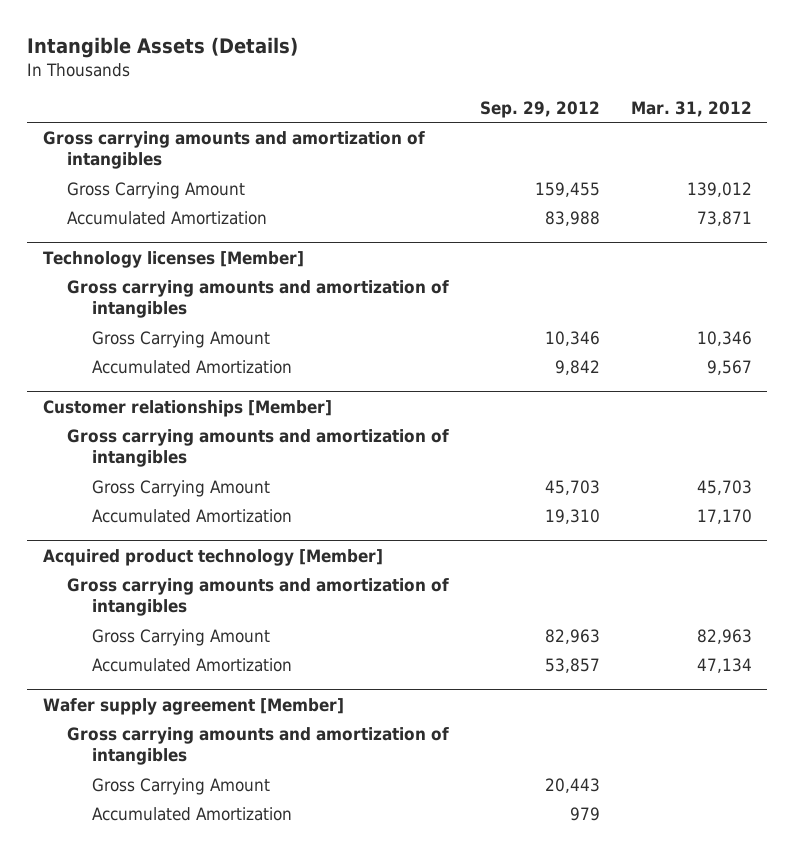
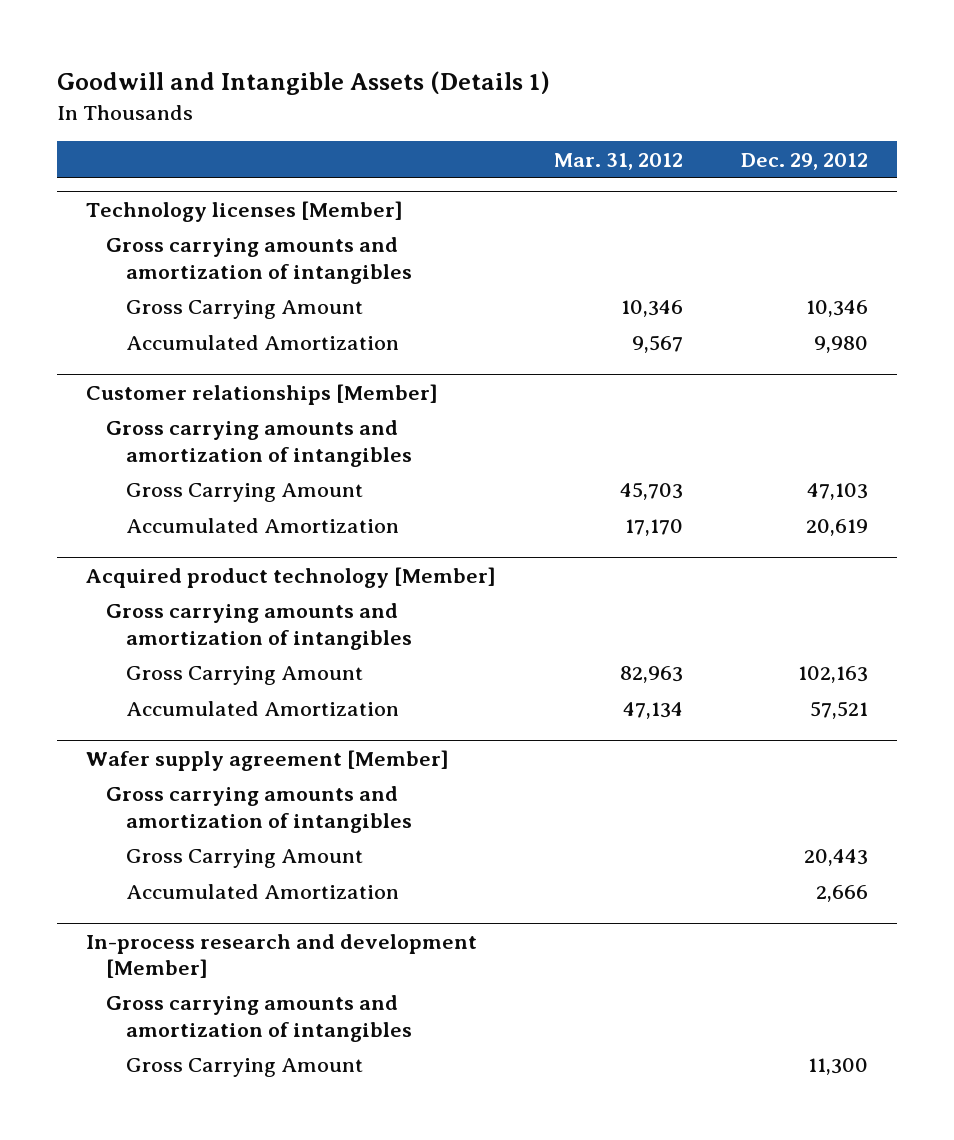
- Intangible Assets (Details)
+ Goodwill and Intangible Assets (Details 1)
- | Sep. 29, 2012 | Mar. 31, 2012
+ | Mar. 31, 2012 | Dec. 29, 2012
- Gross carrying amounts and amortization of intangibles
- Gross Carrying Amount | 159,455 | 139,012
- Accumulated Amortization | 83,988 | 73,871
+ In-process research and development [Member]
+ Gross carrying amounts and amortization of intangibles
+ Gross Carrying Amount | | 11,300

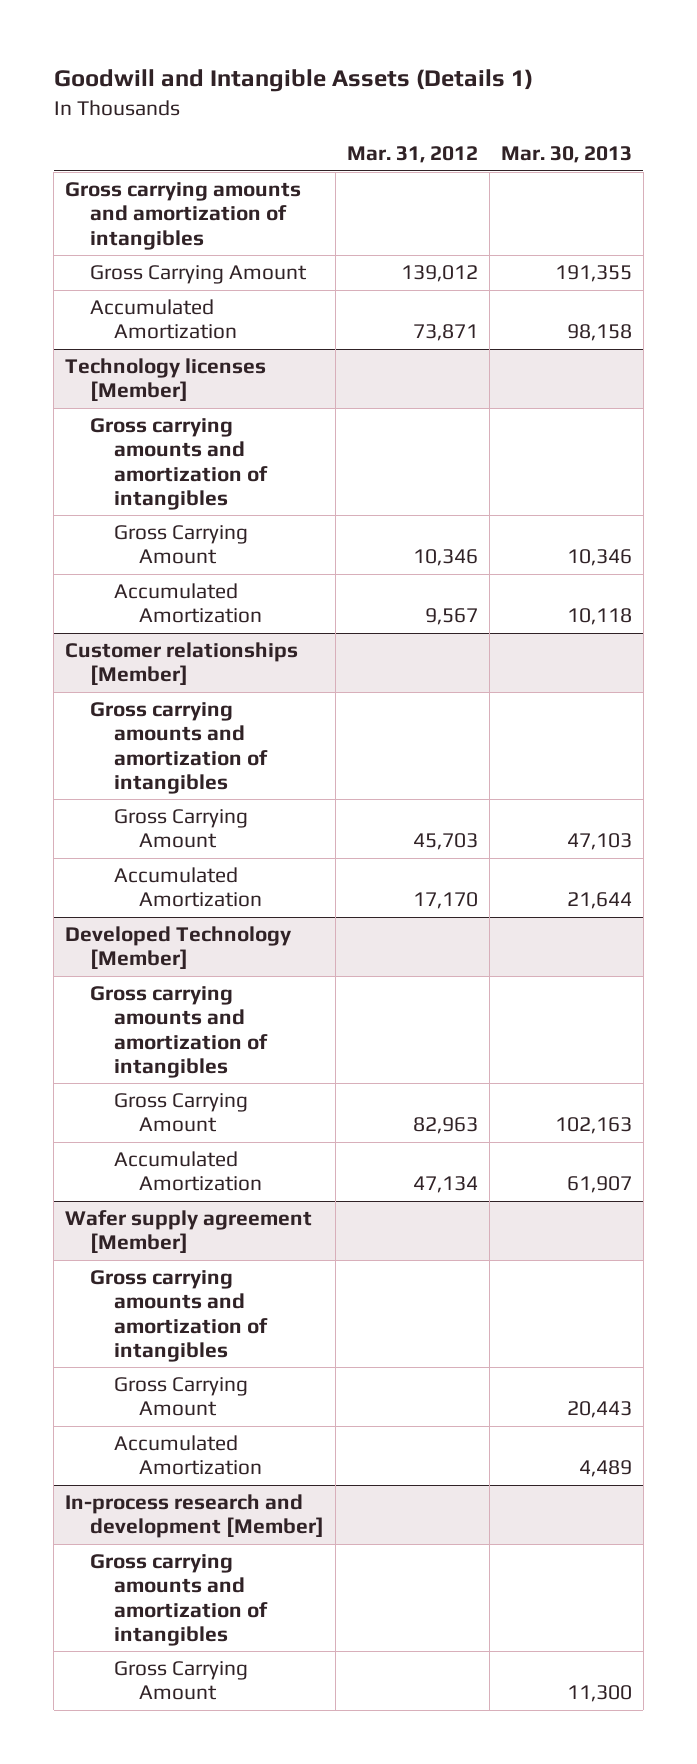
- | Mar. 31, 2012 | Dec. 29, 2012
+ | Mar. 31, 2012 | Mar. 30, 2013
+ Gross carrying amounts and amortization of intangibles
+ Gross Carrying Amount | 139,012 | 191,355
+ Accumulated Amortization | 73,871 | 98,158
- Acquired product technology [Member]
+ Developed Technology [Member]

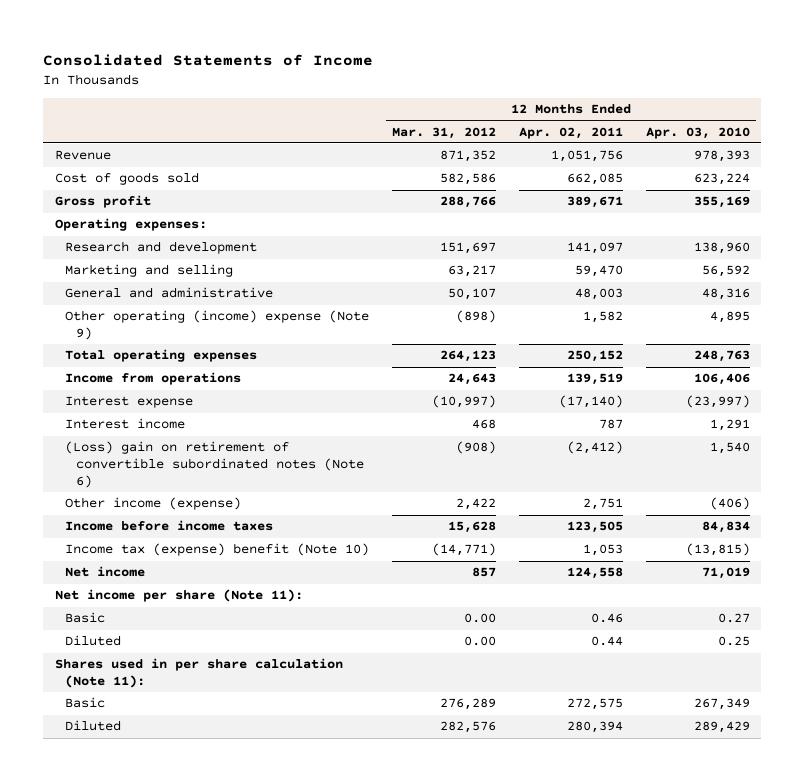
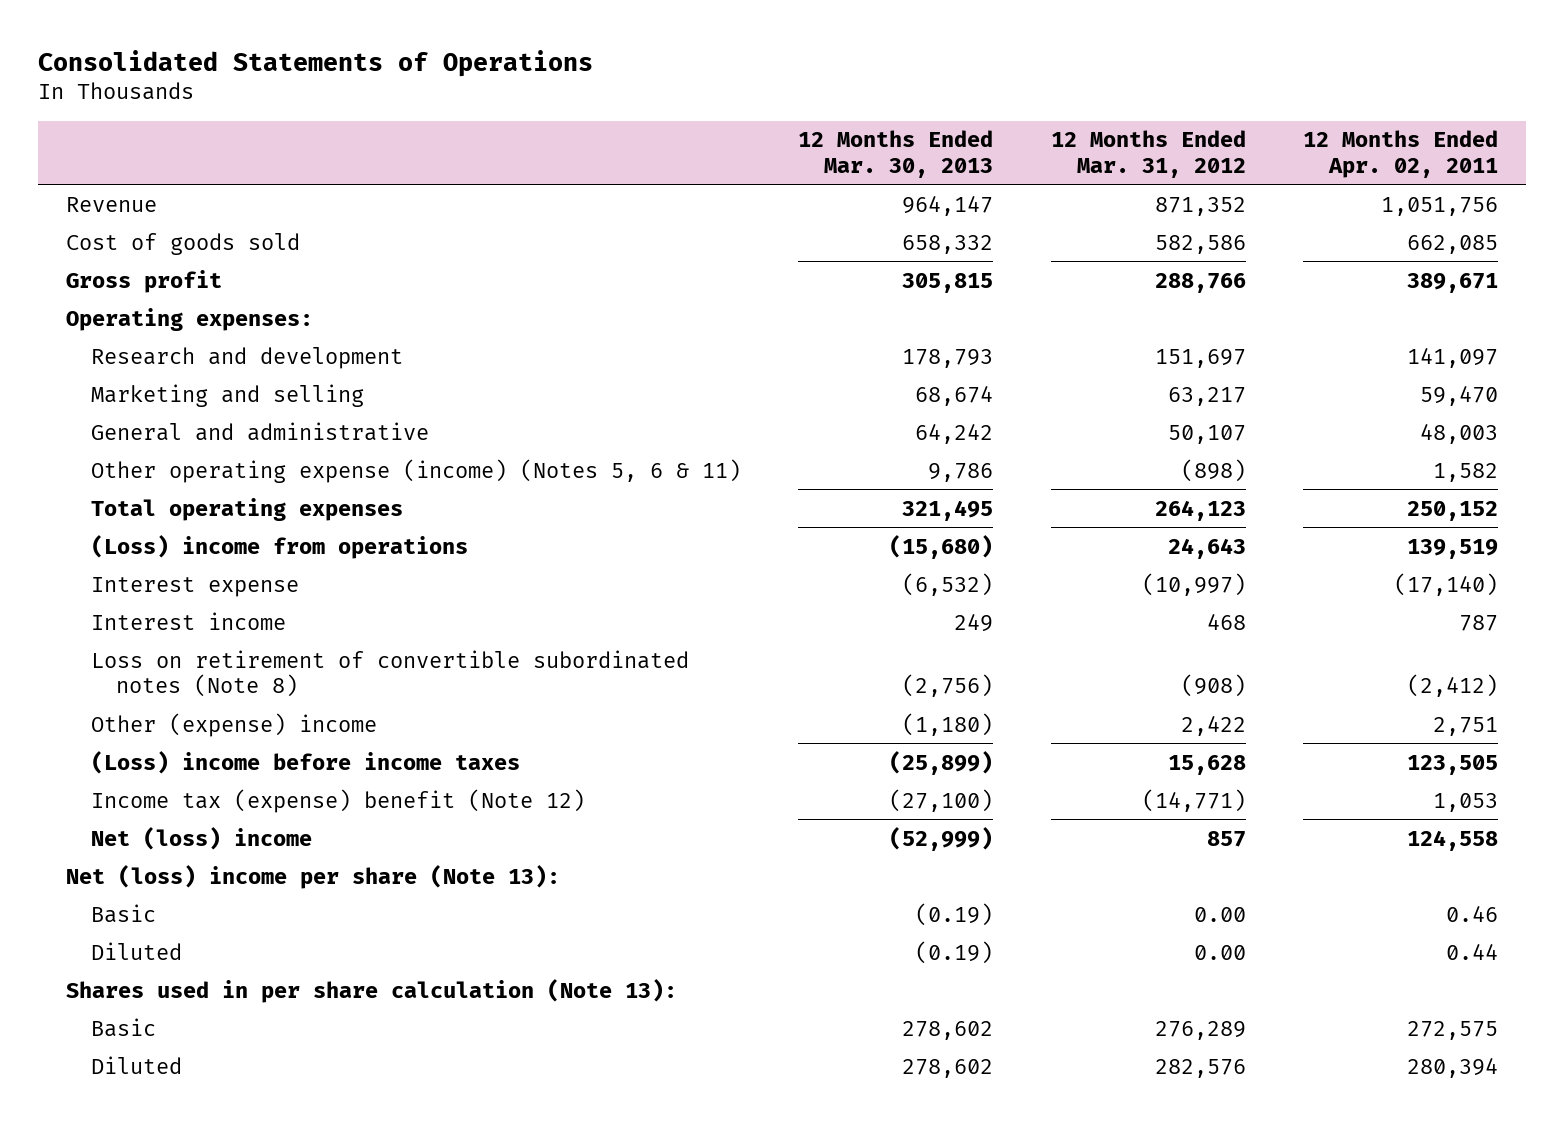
- Consolidated Statements of Income
+ Consolidated Statements of Operations
- | 12 Months Ended Mar. 31, 2012 | 12 Months Ended Apr. 02, 2011 | 12 Months Ended Apr. 03, 2010
+ | 12 Months Ended Mar. 30, 2013 | 12 Months Ended Mar. 31, 2012 | 12 Months Ended Apr. 02, 2011
- Other operating (income) expense (Note 9) | (898) | 1,582 | 4,895
+ Other operating expense (income) (Notes 5, 6 & 11) | 9,786 | (898) | 1,582
- Income from operations | 24,643 | 139,519 | 106,406
+ (Loss) income from operations | (15,680) | 24,643 | 139,519
- (Loss) gain on retirement of convertible subordinated notes (Note 6) | (908) | (2,412) | 1,540
- Other income (expense) | 2,422 | 2,751 | (406)
- Income before income taxes | 15,628 | 123,505 | 84,834
- Income tax (expense) benefit (Note 10) | (14,771) | 1,053 | (13,815)
- Net income | 857 | 124,558 | 71,019
- Net income per share (Note 11):
+ Loss on retirement of convertible subordinated notes (Note 8) | (2,756) | (908) | (2,412)
+ Other (expense) income | (1,180) | 2,422 | 2,751
+ (Loss) income before income taxes | (25,899) | 15,628 | 123,505
+ Income tax (expense) benefit (Note 12) | (27,100) | (14,771) | 1,053
+ Net (loss) income | (52,999) | 857 | 124,558
+ Net (loss) income per share (Note 13):
- Shares used in per share calculation (Note 11):
+ Shares used in per share calculation (Note 13):

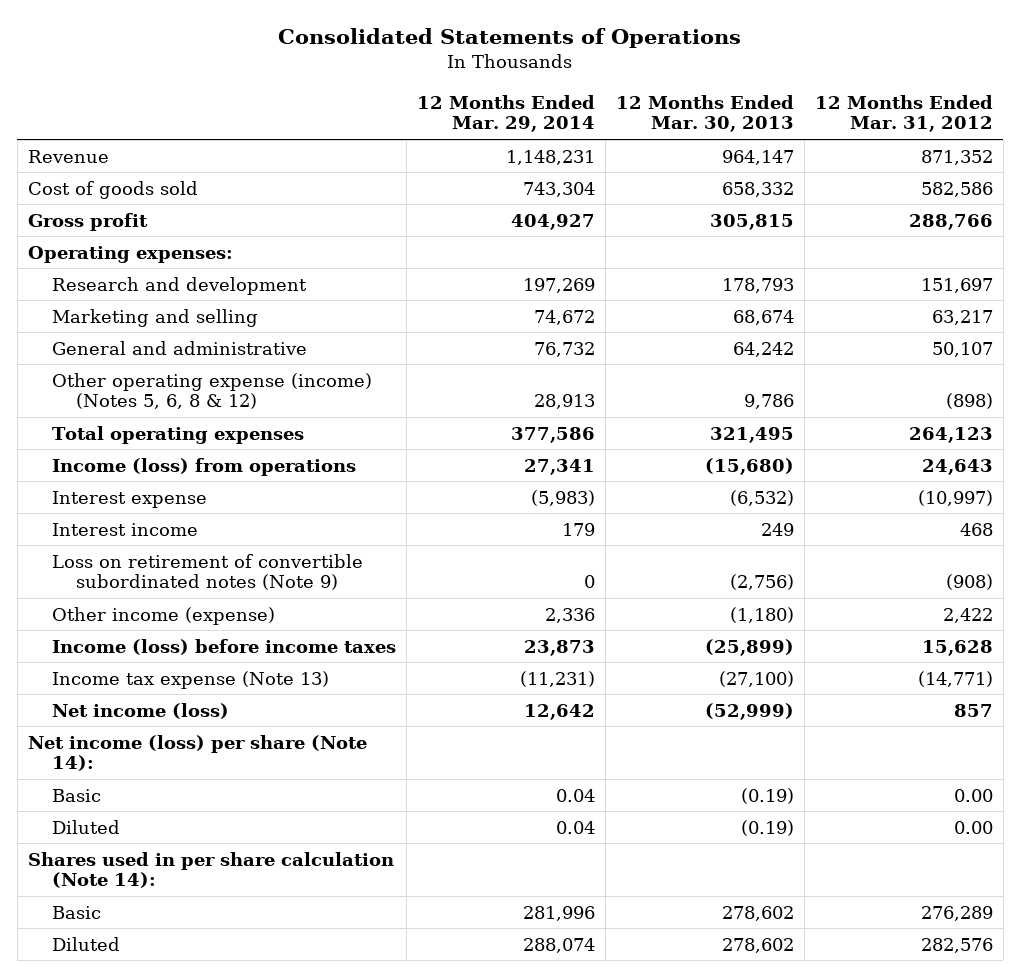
- | 12 Months Ended Mar. 30, 2013 | 12 Months Ended Mar. 31, 2012 | 12 Months Ended Apr. 02, 2011
+ | 12 Months Ended Mar. 29, 2014 | 12 Months Ended Mar. 30, 2013 | 12 Months Ended Mar. 31, 2012
- Other operating expense (income) (Notes 5, 6 & 11) | 9,786 | (898) | 1,582
+ Other operating expense (income) (Notes 5, 6, 8 & 12) | 28,913 | 9,786 | (898)
- (Loss) income from operations | (15,680) | 24,643 | 139,519
+ Income (loss) from operations | 27,341 | (15,680) | 24,643
- Loss on retirement of convertible subordinated notes (Note 8) | (2,756) | (908) | (2,412)
- Other (expense) income | (1,180) | 2,422 | 2,751
- (Loss) income before income taxes | (25,899) | 15,628 | 123,505
- Income tax (expense) benefit (Note 12) | (27,100) | (14,771) | 1,053
- Net (loss) income | (52,999) | 857 | 124,558
- Net (loss) income per share (Note 13):
+ Loss on retirement of convertible subordinated notes (Note 9) | 0 | (2,756) | (908)
+ Other income (expense) | 2,336 | (1,180) | 2,422
+ Income (loss) before income taxes | 23,873 | (25,899) | 15,628
+ Income tax expense (Note 13) | (11,231) | (27,100) | (14,771)
+ Net income (loss) | 12,642 | (52,999) | 857
+ Net income (loss) per share (Note 14):
- Shares used in per share calculation (Note 13):
+ Shares used in per share calculation (Note 14):

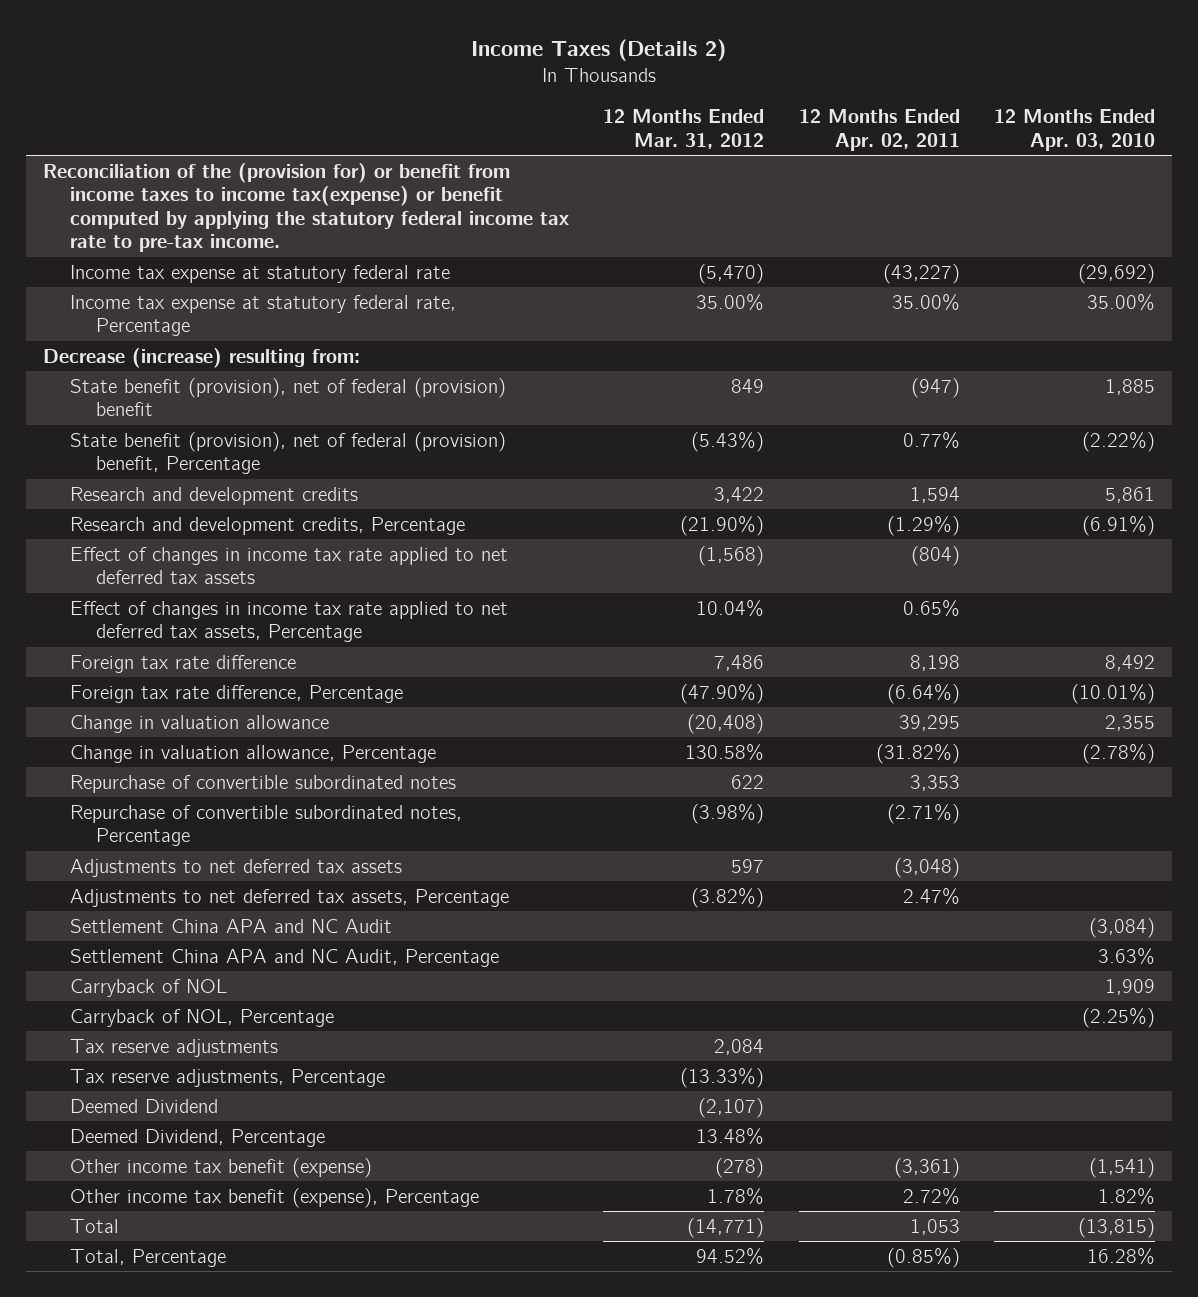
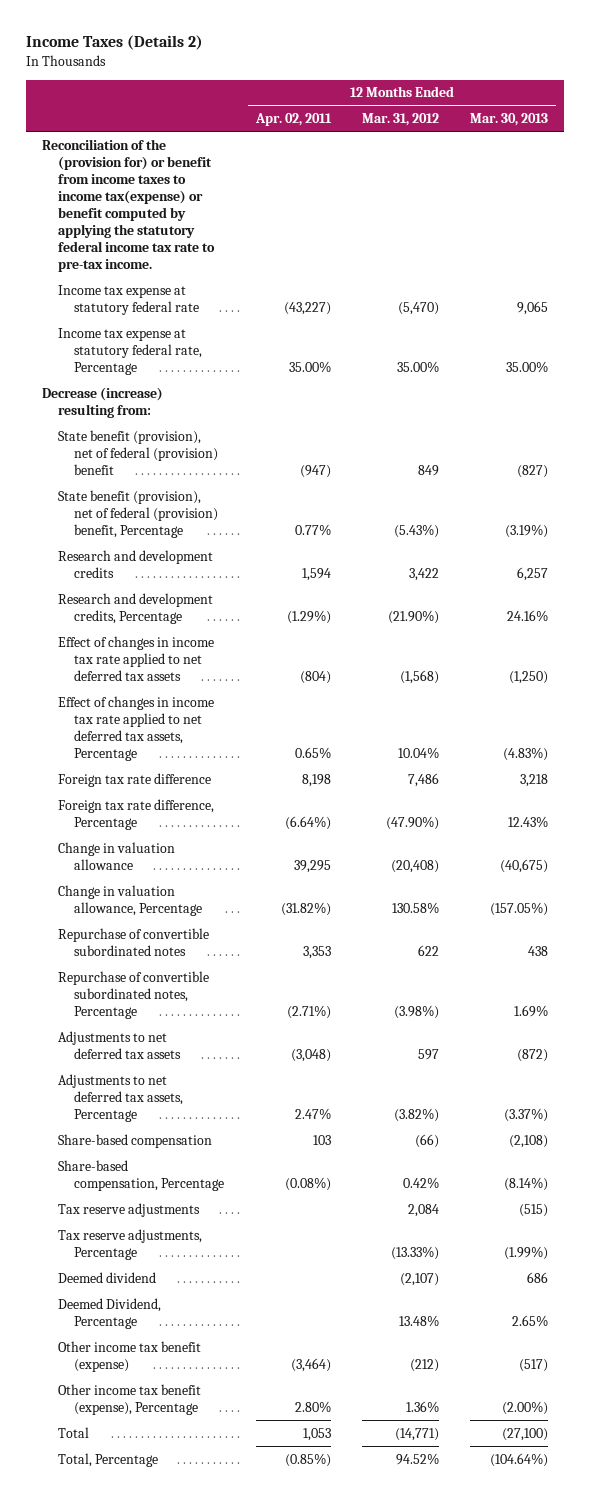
- | 12 Months Ended Mar. 31, 2012 | 12 Months Ended Apr. 02, 2011 | 12 Months Ended Apr. 03, 2010
+ | 12 Months Ended Apr. 02, 2011 | 12 Months Ended Mar. 31, 2012 | 12 Months Ended Mar. 30, 2013
- Settlement China APA and NC Audit | | | (3,084)
- Settlement China APA and NC Audit, Percentage | | | 3.63%
- Carryback of NOL | | | 1,909
- Carryback of NOL, Percentage | | | (2.25%)
+ Share-based compensation | 103 | (66) | (2,108)
+ Share-based compensation, Percentage | (0.08%) | 0.42% | (8.14%)
- Deemed Dividend | (2,107) | |
+ Deemed dividend | | (2,107) | 686
- Other income tax benefit (expense) | (278) | (3,361) | (1,541)
- Other income tax benefit (expense), Percentage | 1.78% | 2.72% | 1.82%
+ Other income tax benefit (expense) | (3,464) | (212) | (517)
+ Other income tax benefit (expense), Percentage | 2.80% | 1.36% | (2.00%)

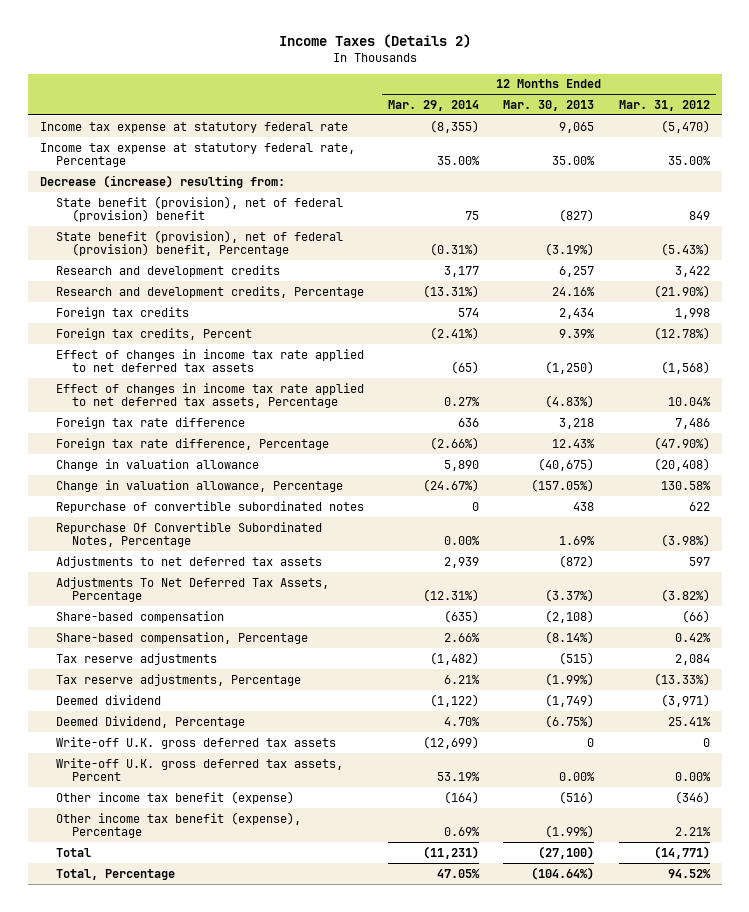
- | 12 Months Ended Apr. 02, 2011 | 12 Months Ended Mar. 31, 2012 | 12 Months Ended Mar. 30, 2013
+ | 12 Months Ended Mar. 29, 2014 | 12 Months Ended Mar. 30, 2013 | 12 Months Ended Mar. 31, 2012
- Reconciliation of the (provision for) or benefit from income taxes to income tax(expense) or benefit computed by applying the statutory federal income tax rate to pre-tax income.
+ Foreign tax credits | 574 | 2,434 | 1,998
+ Foreign tax credits, Percent | (2.41%) | 9.39% | (12.78%)
- Repurchase of convertible subordinated notes, Percentage | (2.71%) | (3.98%) | 1.69%
+ Repurchase Of Convertible Subordinated Notes, Percentage | 0.00% | 1.69% | (3.98%)
- Adjustments to net deferred tax assets, Percentage | 2.47% | (3.82%) | (3.37%)
+ Adjustments To Net Deferred Tax Assets, Percentage | (12.31%) | (3.37%) | (3.82%)
- Deemed dividend | | (2,107) | 686
- Deemed Dividend, Percentage | | 13.48% | 2.65%
- Other income tax benefit (expense) | (3,464) | (212) | (517)
- Other income tax benefit (expense), Percentage | 2.80% | 1.36% | (2.00%)
+ Deemed dividend | (1,122) | (1,749) | (3,971)
+ Deemed Dividend, Percentage | 4.70% | (6.75%) | 25.41%
+ Write-off U.K. gross deferred tax assets | (12,699) | 0 | 0
+ Write-off U.K. gross deferred tax assets, Percent | 53.19% | 0.00% | 0.00%
+ Other income tax benefit (expense) | (164) | (516) | (346)
+ Other income tax benefit (expense), Percentage | 0.69% | (1.99%) | 2.21%

